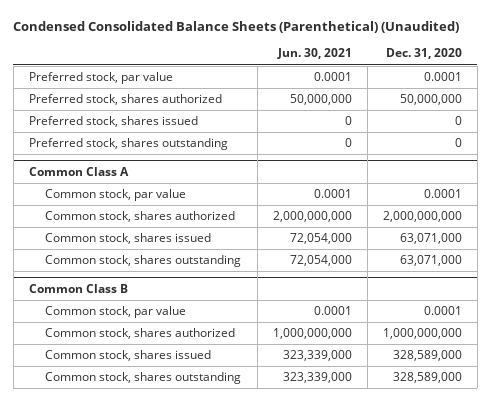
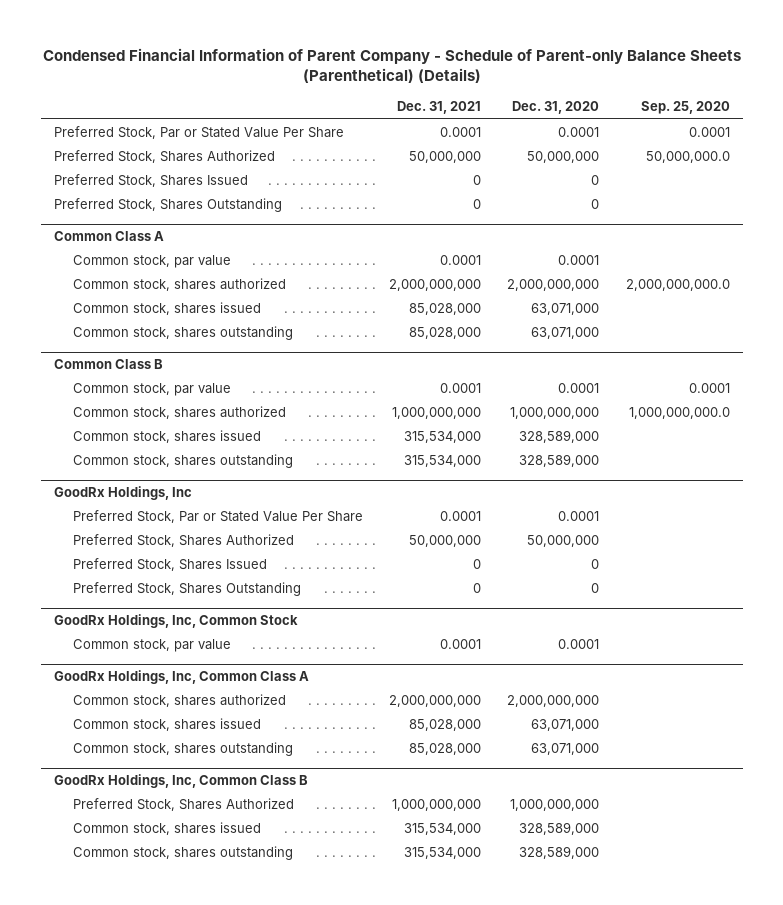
- Condensed Consolidated Balance Sheets (Parenthetical) (Unaudited)
+ Condensed Financial Information of Parent Company - Schedule of Parent-only Balance Sheets (Parenthetical) (Details)
- | Jun. 30, 2021 | Dec. 31, 2020
+ | Dec. 31, 2021 | Dec. 31, 2020 | Sep. 25, 2020
- Preferred stock, par value | 0.0001 | 0.0001
- Preferred stock, shares authorized | 50,000,000 | 50,000,000
- Preferred stock, shares issued | 0 | 0
- Preferred stock, shares outstanding | 0 | 0
+ Preferred Stock, Par or Stated Value Per Share | 0.0001 | 0.0001 | 0.0001
+ Preferred Stock, Shares Authorized | 50,000,000 | 50,000,000 | 50,000,000.0
+ Preferred Stock, Shares Issued | 0 | 0 |
+ Preferred Stock, Shares Outstanding | 0 | 0 |
+ GoodRx Holdings, Inc
+ Preferred Stock, Par or Stated Value Per Share | 0.0001 | 0.0001 |
+ Preferred Stock, Shares Authorized | 50,000,000 | 50,000,000 |
+ Preferred Stock, Shares Issued | 0 | 0 |
+ Preferred Stock, Shares Outstanding | 0 | 0 |
+ GoodRx Holdings, Inc, Common Stock
+ Common stock, par value | 0.0001 | 0.0001 |
+ GoodRx Holdings, Inc, Common Class A
+ Common stock, shares authorized | 2,000,000,000 | 2,000,000,000 |
+ Common stock, shares issued | 85,028,000 | 63,071,000 |
+ Common stock, shares outstanding | 85,028,000 | 63,071,000 |
+ GoodRx Holdings, Inc, Common Class B
+ Preferred Stock, Shares Authorized | 1,000,000,000 | 1,000,000,000 |
+ Common stock, shares issued | 315,534,000 | 328,589,000 |
+ Common stock, shares outstanding | 315,534,000 | 328,589,000 |

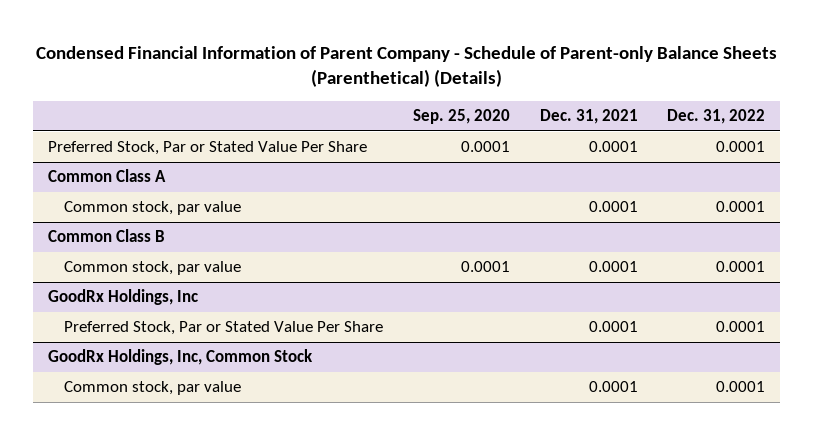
- | Dec. 31, 2021 | Dec. 31, 2020 | Sep. 25, 2020
+ | Sep. 25, 2020 | Dec. 31, 2021 | Dec. 31, 2022
- Preferred Stock, Shares Authorized | 50,000,000 | 50,000,000 | 50,000,000.0
- Preferred Stock, Shares Issued | 0 | 0 |
- Preferred Stock, Shares Outstanding | 0 | 0 |
@ Common Class A
- Common stock, shares authorized | 2,000,000,000 | 2,000,000,000 | 2,000,000,000.0
- Common stock, shares issued | 85,028,000 | 63,071,000 |
- Common stock, shares outstanding | 85,028,000 | 63,071,000 |
@ Common Class B
- Common stock, shares authorized | 1,000,000,000 | 1,000,000,000 | 1,000,000,000.0
- Common stock, shares issued | 315,534,000 | 328,589,000 |
- Common stock, shares outstanding | 315,534,000 | 328,589,000 |
@ GoodRx Holdings, Inc
- Preferred Stock, Shares Authorized | 50,000,000 | 50,000,000 |
- Preferred Stock, Shares Issued | 0 | 0 |
- Preferred Stock, Shares Outstanding | 0 | 0 |
- GoodRx Holdings, Inc, Common Class A
- Common stock, shares authorized | 2,000,000,000 | 2,000,000,000 |
- Common stock, shares issued | 85,028,000 | 63,071,000 |
- Common stock, shares outstanding | 85,028,000 | 63,071,000 |
- GoodRx Holdings, Inc, Common Class B
- Preferred Stock, Shares Authorized | 1,000,000,000 | 1,000,000,000 |
- Common stock, shares issued | 315,534,000 | 328,589,000 |
- Common stock, shares outstanding | 315,534,000 | 328,589,000 |

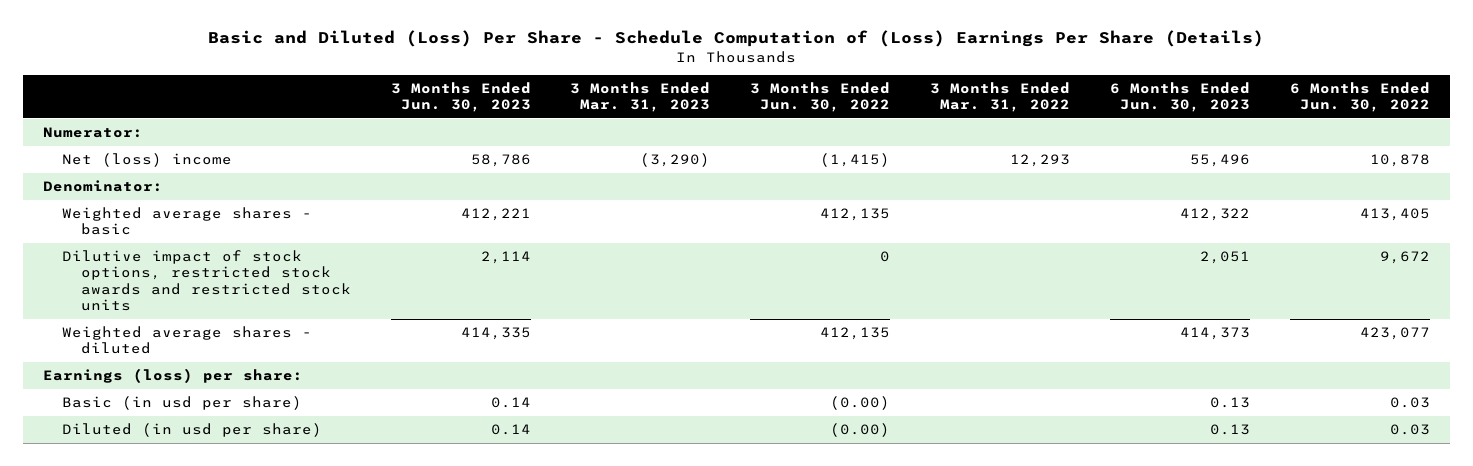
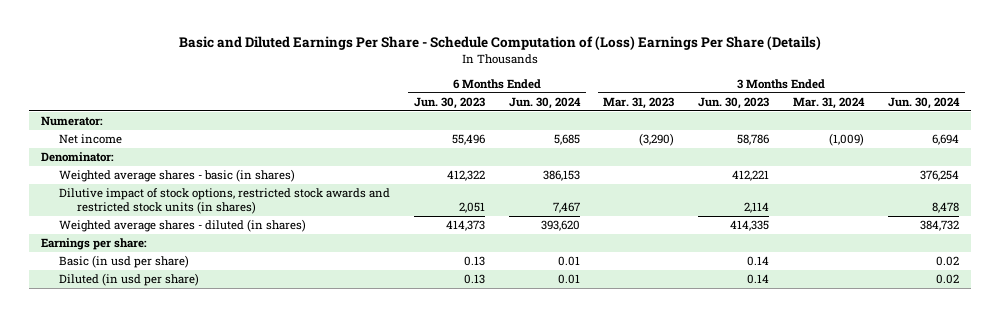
- Basic and Diluted (Loss) Per Share - Schedule Computation of (Loss) Earnings Per Share (Details)
+ Basic and Diluted Earnings Per Share - Schedule Computation of (Loss) Earnings Per Share (Details)
- | 3 Months Ended Jun. 30, 2023 | 3 Months Ended Mar. 31, 2023 | 3 Months Ended Jun. 30, 2022 | 3 Months Ended Mar. 31, 2022 | 6 Months Ended Jun. 30, 2023 | 6 Months Ended Jun. 30, 2022
+ | 6 Months Ended Jun. 30, 2023 | 6 Months Ended Jun. 30, 2024 | 3 Months Ended Mar. 31, 2023 | 3 Months Ended Jun. 30, 2023 | 3 Months Ended Mar. 31, 2024 | 3 Months Ended Jun. 30, 2024
- Net (loss) income | 58,786 | (3,290) | (1,415) | 12,293 | 55,496 | 10,878
+ Net income | 55,496 | 5,685 | (3,290) | 58,786 | (1,009) | 6,694
- Weighted average shares - basic | 412,221 | | 412,135 | | 412,322 | 413,405
- Dilutive impact of stock options, restricted stock awards and restricted stock units | 2,114 | | 0 | | 2,051 | 9,672
- Weighted average shares - diluted | 414,335 | | 412,135 | | 414,373 | 423,077
- Earnings (loss) per share:
+ Weighted average shares - basic (in shares) | 412,322 | 386,153 | | 412,221 | | 376,254
+ Dilutive impact of stock options, restricted stock awards and restricted stock units (in shares) | 2,051 | 7,467 | | 2,114 | | 8,478
+ Weighted average shares - diluted (in shares) | 414,373 | 393,620 | | 414,335 | | 384,732
+ Earnings per share:

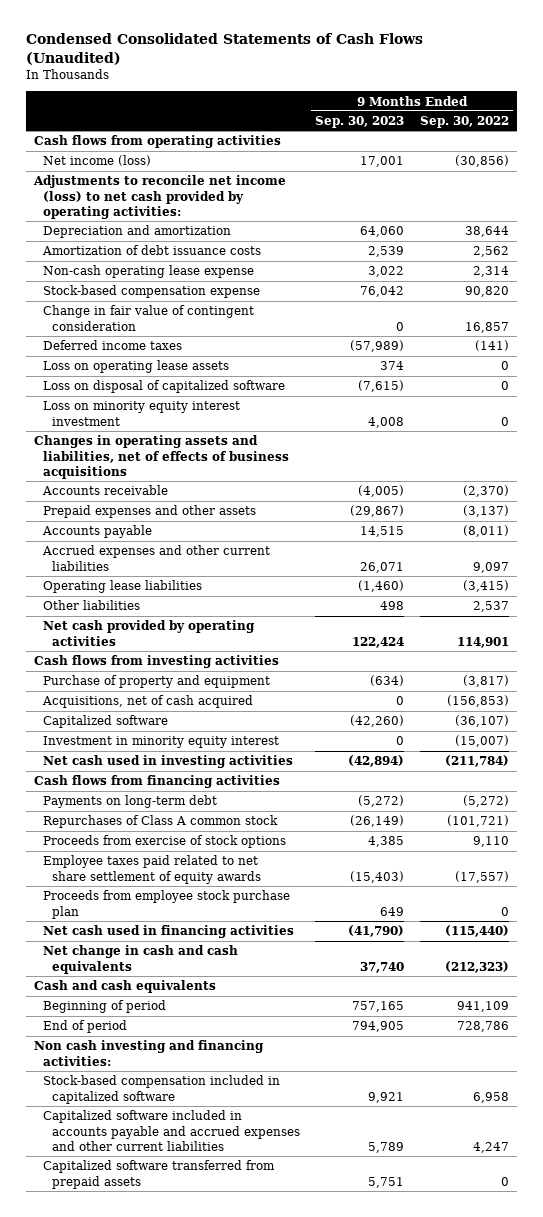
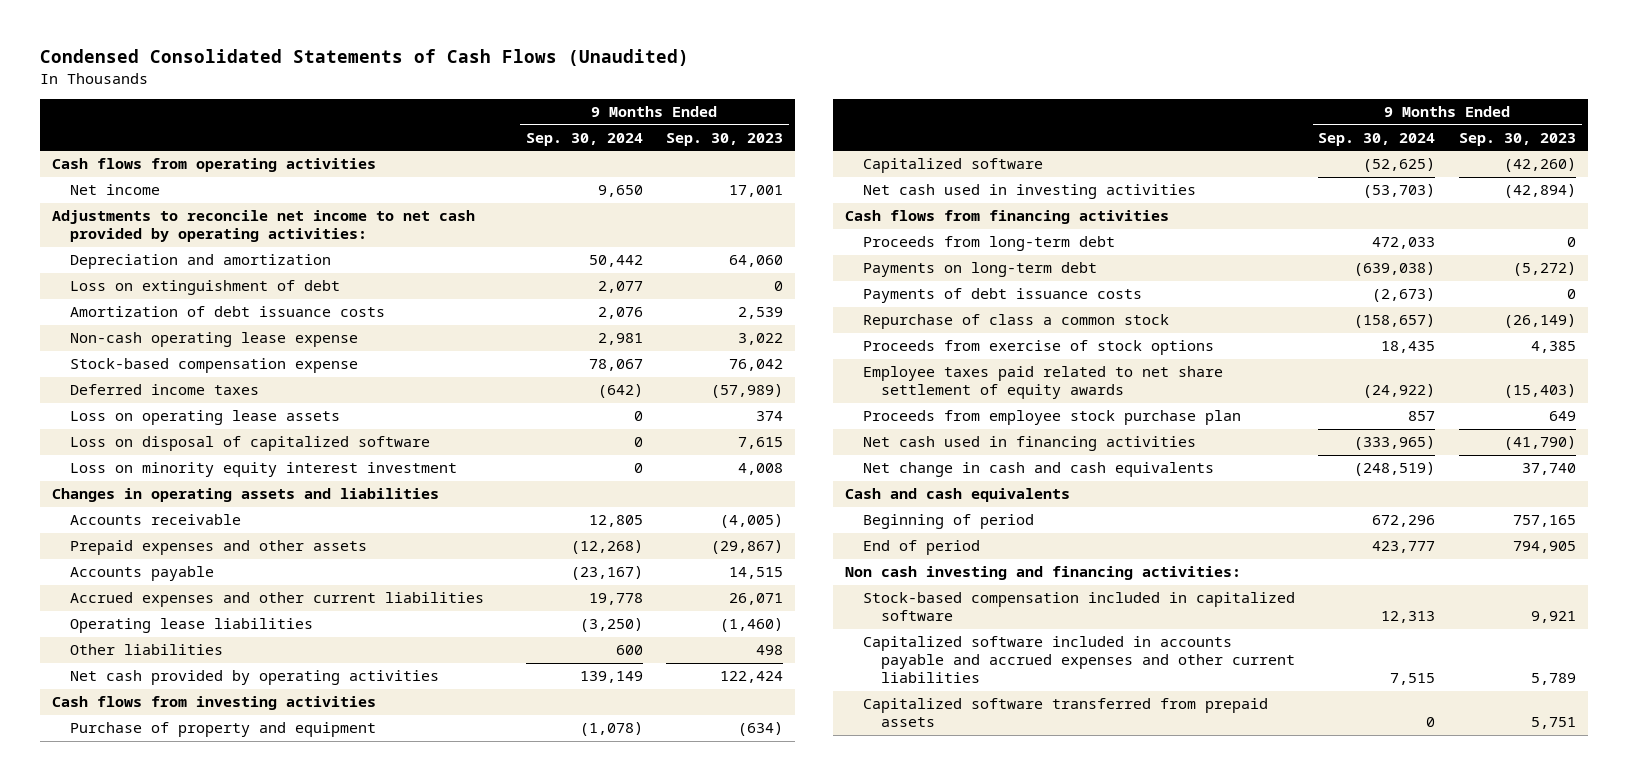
- | 9 Months Ended Sep. 30, 2023 | 9 Months Ended Sep. 30, 2022
+ | 9 Months Ended Sep. 30, 2024 | 9 Months Ended Sep. 30, 2023
- Net income (loss) | 17,001 | (30,856)
- Adjustments to reconcile net income (loss) to net cash provided by operating activities:
+ Net income | 9,650 | 17,001
+ Adjustments to reconcile net income to net cash provided by operating activities:
+ Loss on extinguishment of debt | 2,077 | 0
- Change in fair value of contingent consideration | 0 | 16,857
- Loss on disposal of capitalized software | (7,615) | 0
+ Loss on disposal of capitalized software | 0 | 7,615
- Changes in operating assets and liabilities, net of effects of business acquisitions
+ Changes in operating assets and liabilities
- Acquisitions, net of cash acquired | 0 | (156,853)
- Investment in minority equity interest | 0 | (15,007)
+ Proceeds from long-term debt | 472,033 | 0
- Repurchases of Class A common stock | (26,149) | (101,721)
+ Payments of debt issuance costs | (2,673) | 0
+ Repurchase of class a common stock | (158,657) | (26,149)

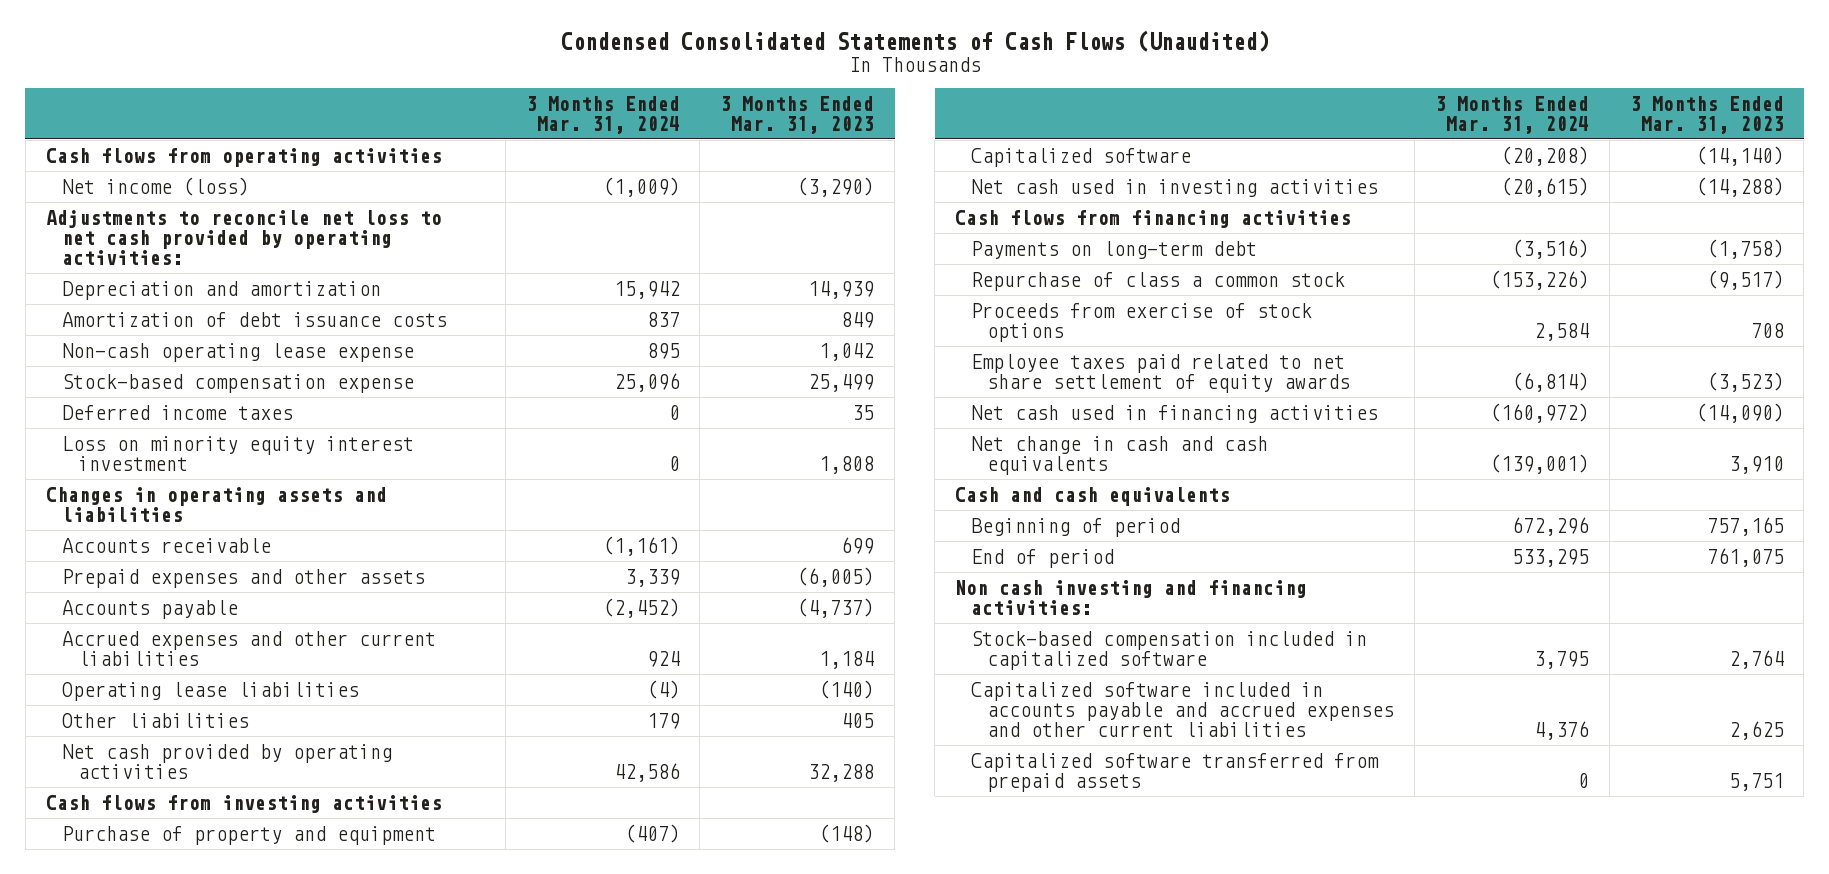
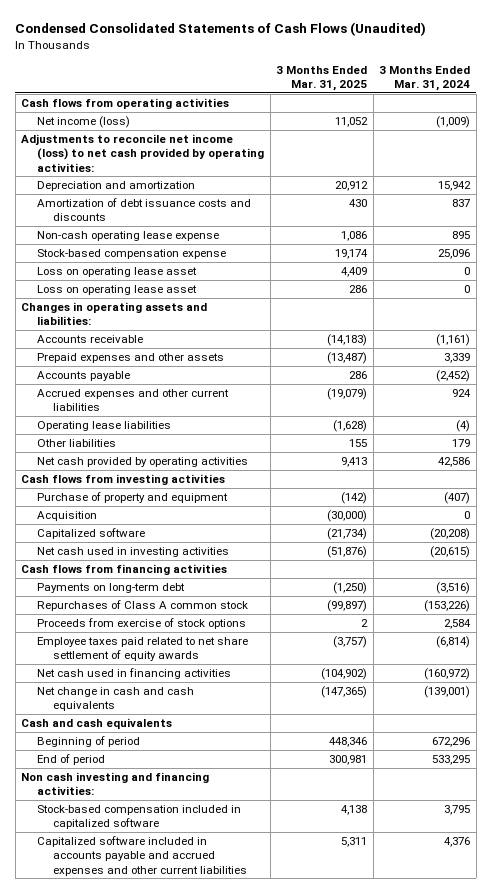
- | 3 Months Ended Mar. 31, 2024 | 3 Months Ended Mar. 31, 2023
+ | 3 Months Ended Mar. 31, 2025 | 3 Months Ended Mar. 31, 2024
- Adjustments to reconcile net loss to net cash provided by operating activities:
+ Adjustments to reconcile net income (loss) to net cash provided by operating activities:
- Amortization of debt issuance costs | 837 | 849
+ Amortization of debt issuance costs and discounts | 430 | 837
- Deferred income taxes | 0 | 35
- Loss on minority equity interest investment | 0 | 1,808
- Changes in operating assets and liabilities
+ Loss on operating lease asset | 4,409 | 0
+ Loss on operating lease asset | 286 | 0
+ Changes in operating assets and liabilities:
+ Acquisition | (30,000) | 0
- Repurchase of class a common stock | (153,226) | (9,517)
+ Repurchases of Class A common stock | (99,897) | (153,226)
- Capitalized software transferred from prepaid assets | 0 | 5,751

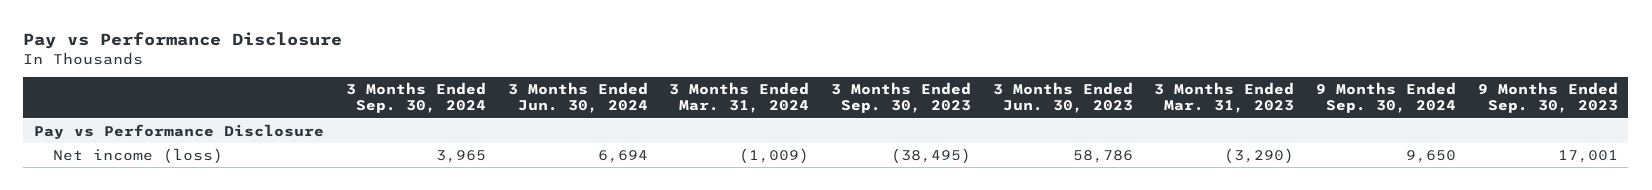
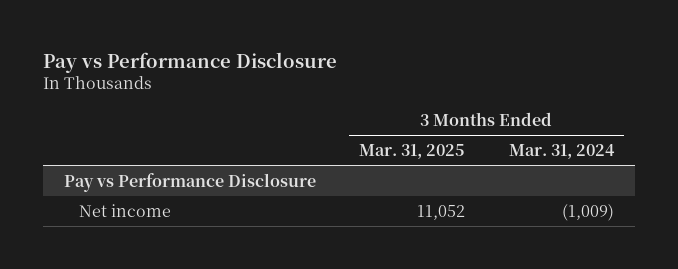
- | 3 Months Ended Sep. 30, 2024 | 3 Months Ended Jun. 30, 2024 | 3 Months Ended Mar. 31, 2024 | 3 Months Ended Sep. 30, 2023 | 3 Months Ended Jun. 30, 2023 | 3 Months Ended Mar. 31, 2023 | 9 Months Ended Sep. 30, 2024 | 9 Months Ended Sep. 30, 2023
+ | 3 Months Ended Mar. 31, 2025 | 3 Months Ended Mar. 31, 2024
- Net income (loss) | 3,965 | 6,694 | (1,009) | (38,495) | 58,786 | (3,290) | 9,650 | 17,001
+ Net income | 11,052 | (1,009)

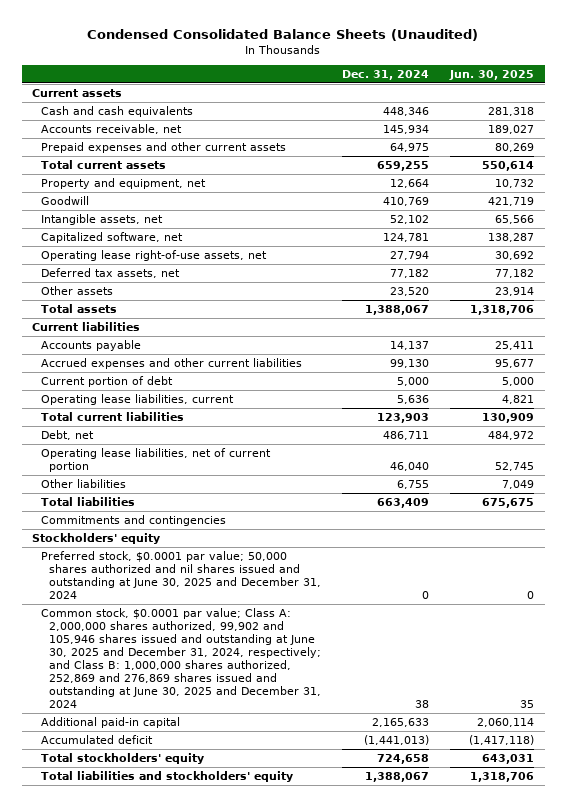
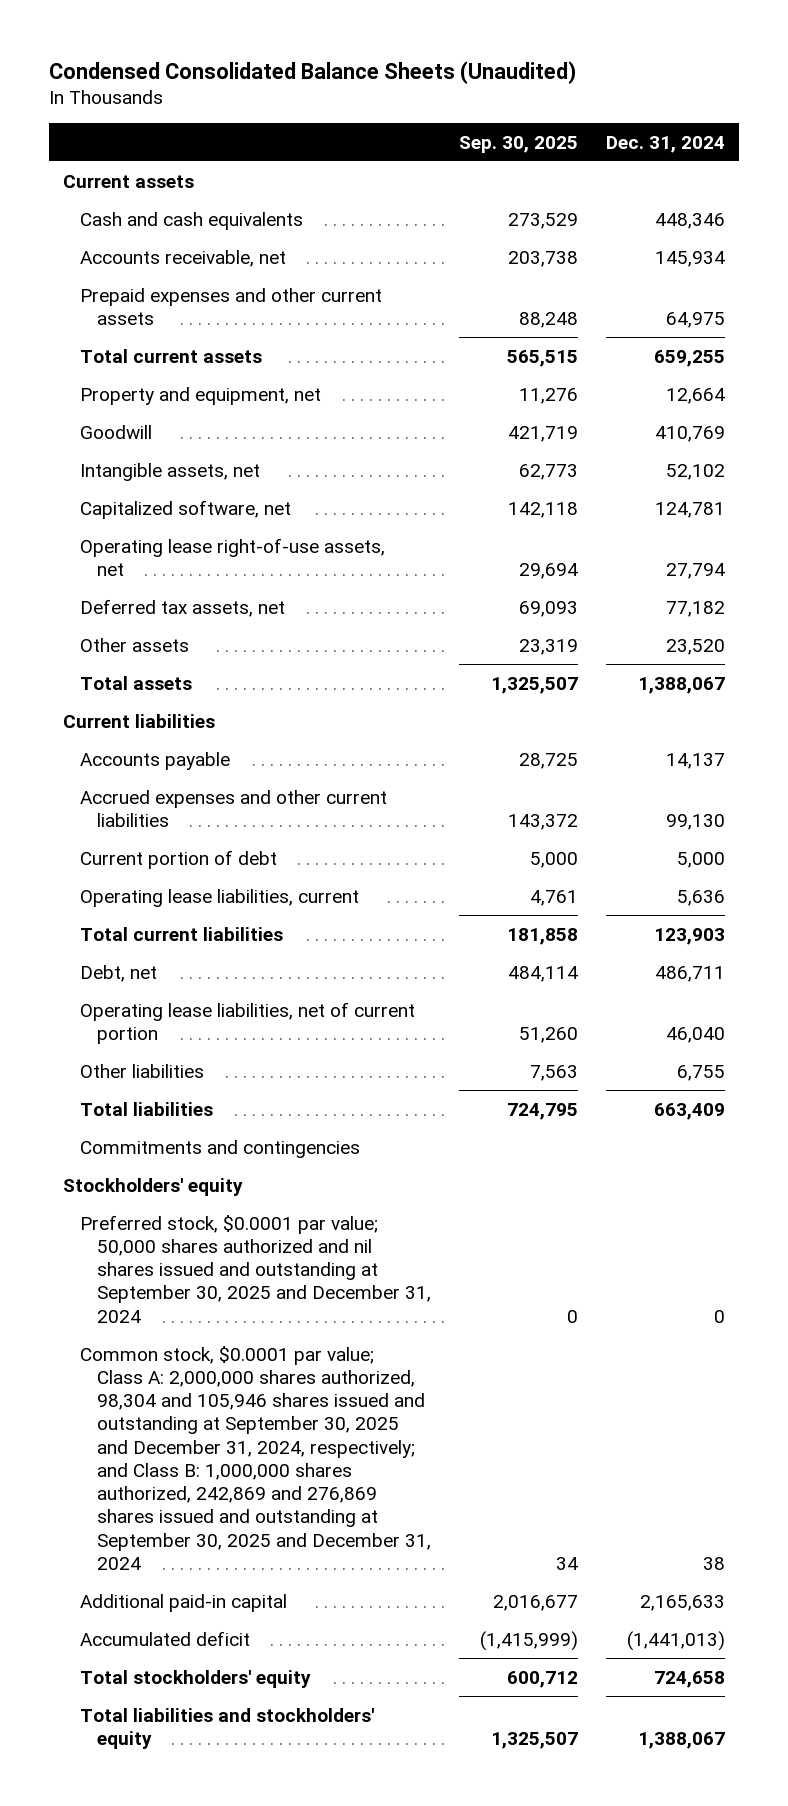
- | Dec. 31, 2024 | Jun. 30, 2025
+ | Sep. 30, 2025 | Dec. 31, 2024
- Preferred stock, $0.0001 par value; 50,000 shares authorized and nil shares issued and outstanding at June 30, 2025 and December 31, 2024 | 0 | 0
- Common stock, $0.0001 par value; Class A: 2,000,000 shares authorized, 99,902 and 105,946 shares issued and outstanding at June 30, 2025 and December 31, 2024, respectively; and Class B: 1,000,000 shares authorized, 252,869 and 276,869 shares issued and outstanding at June 30, 2025 and December 31, 2024 | 38 | 35
+ Preferred stock, $0.0001 par value; 50,000 shares authorized and nil shares issued and outstanding at September 30, 2025 and December 31, 2024 | 0 | 0
+ Common stock, $0.0001 par value; Class A: 2,000,000 shares authorized, 98,304 and 105,946 shares issued and outstanding at September 30, 2025 and December 31, 2024, respectively; and Class B: 1,000,000 shares authorized, 242,869 and 276,869 shares issued and outstanding at September 30, 2025 and December 31, 2024 | 34 | 38

